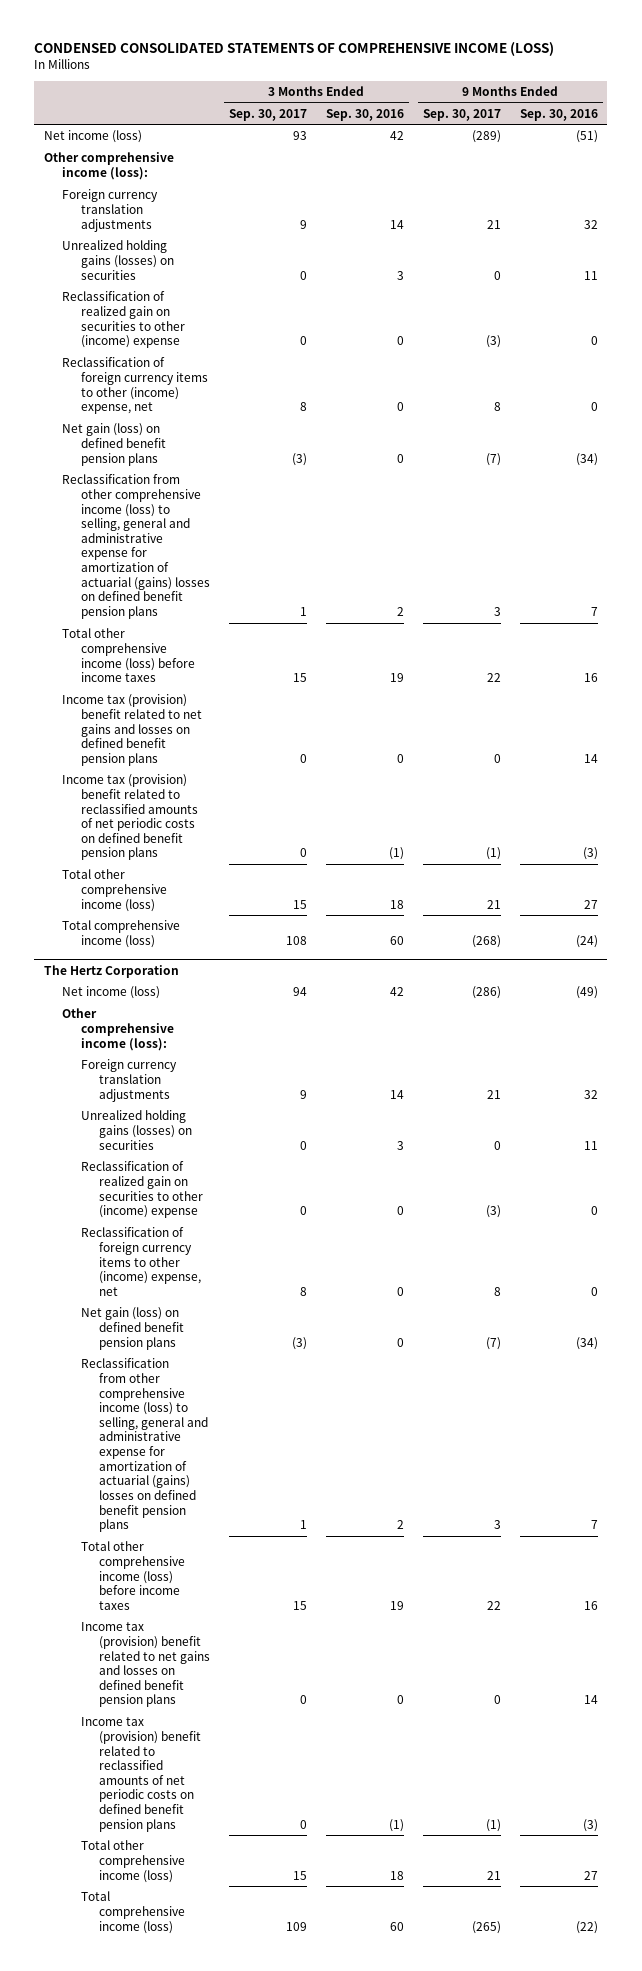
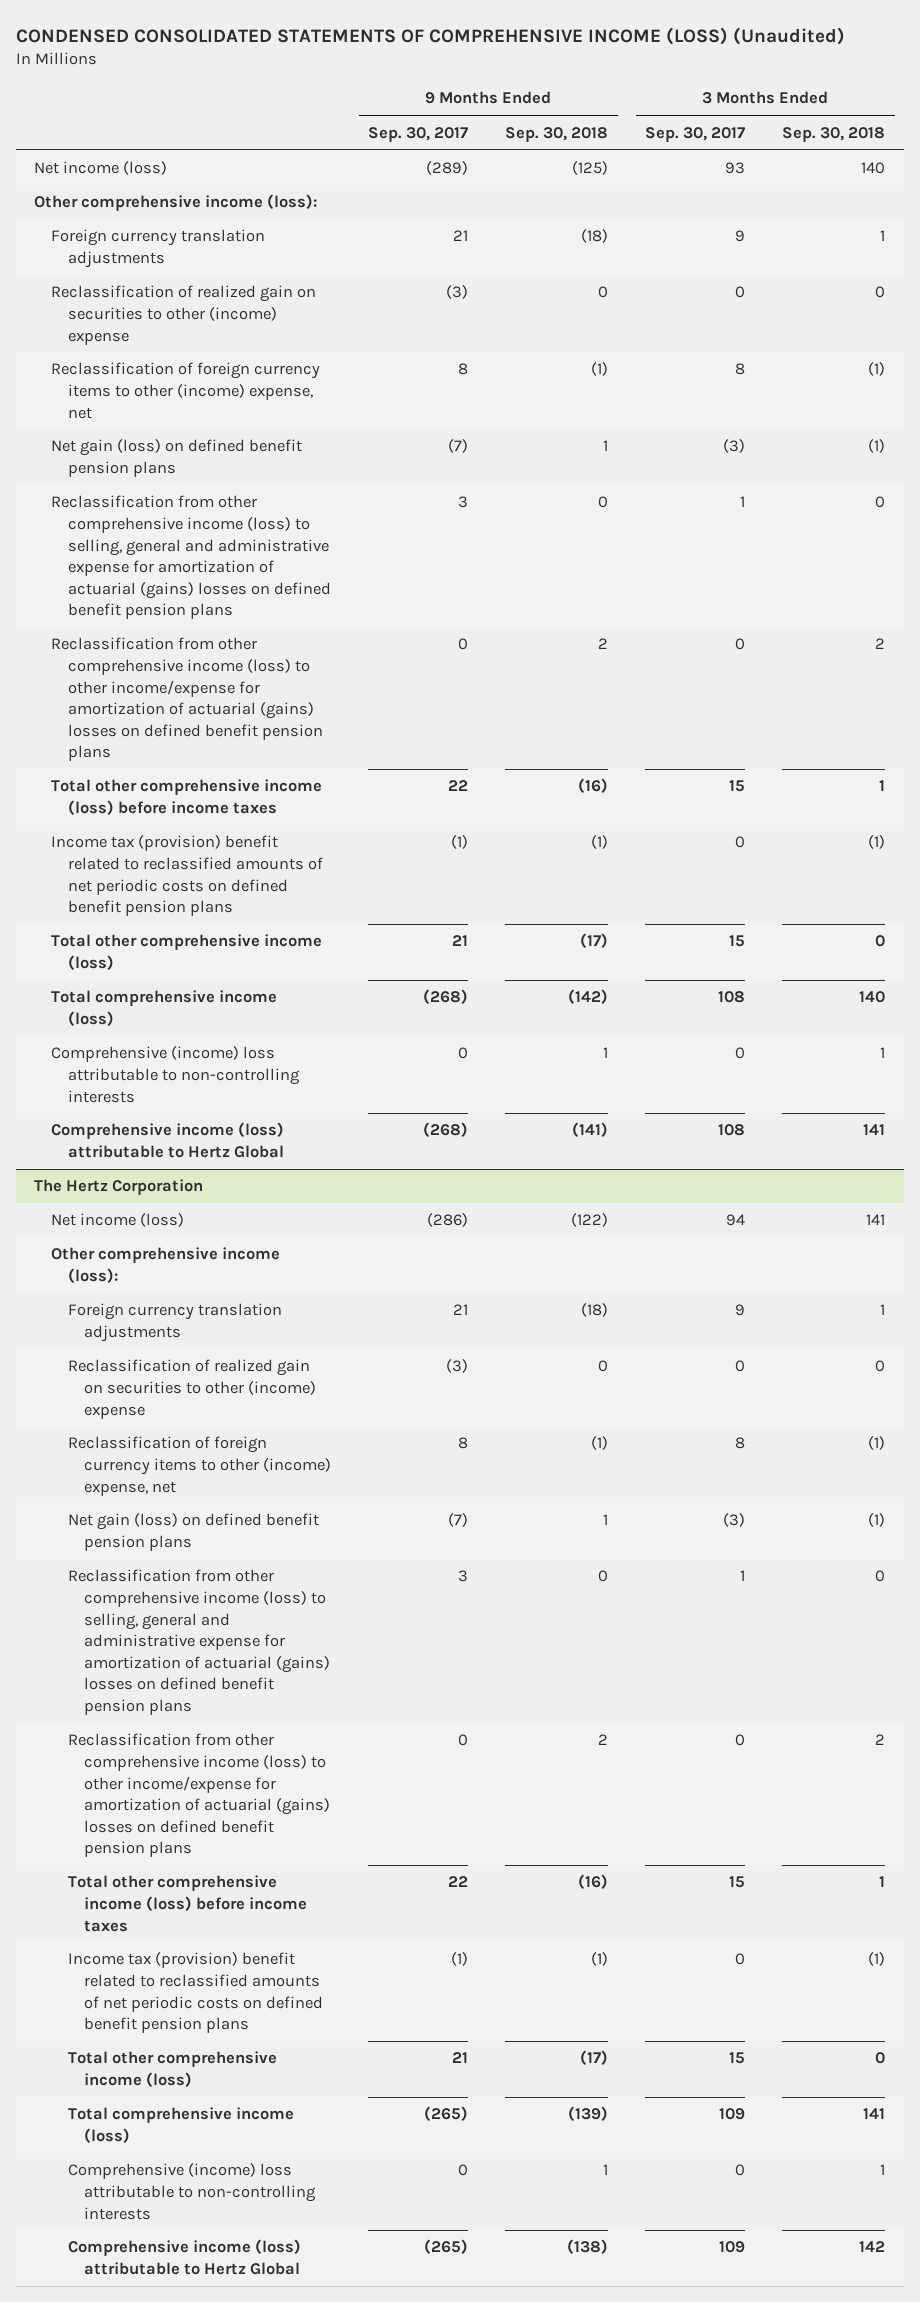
- CONDENSED CONSOLIDATED STATEMENTS OF COMPREHENSIVE INCOME (LOSS)
+ CONDENSED CONSOLIDATED STATEMENTS OF COMPREHENSIVE INCOME (LOSS) (Unaudited)
- | 3 Months Ended Sep. 30, 2017 | 3 Months Ended Sep. 30, 2016 | 9 Months Ended Sep. 30, 2017 | 9 Months Ended Sep. 30, 2016
+ | 9 Months Ended Sep. 30, 2017 | 9 Months Ended Sep. 30, 2018 | 3 Months Ended Sep. 30, 2017 | 3 Months Ended Sep. 30, 2018
- Unrealized holding gains (losses) on securities | 0 | 3 | 0 | 11
+ Reclassification from other comprehensive income (loss) to other income/expense for amortization of actuarial (gains) losses on defined benefit pension plans | 0 | 2 | 0 | 2
- Income tax (provision) benefit related to net gains and losses on defined benefit pension plans | 0 | 0 | 0 | 14
+ Comprehensive (income) loss attributable to non-controlling interests | 0 | 1 | 0 | 1
+ Comprehensive income (loss) attributable to Hertz Global | (268) | (141) | 108 | 141
@ The Hertz Corporation
- Unrealized holding gains (losses) on securities | 0 | 3 | 0 | 11
+ Reclassification from other comprehensive income (loss) to other income/expense for amortization of actuarial (gains) losses on defined benefit pension plans | 0 | 2 | 0 | 2
- Income tax (provision) benefit related to net gains and losses on defined benefit pension plans | 0 | 0 | 0 | 14
+ Comprehensive (income) loss attributable to non-controlling interests | 0 | 1 | 0 | 1
+ Comprehensive income (loss) attributable to Hertz Global | (265) | (138) | 109 | 142

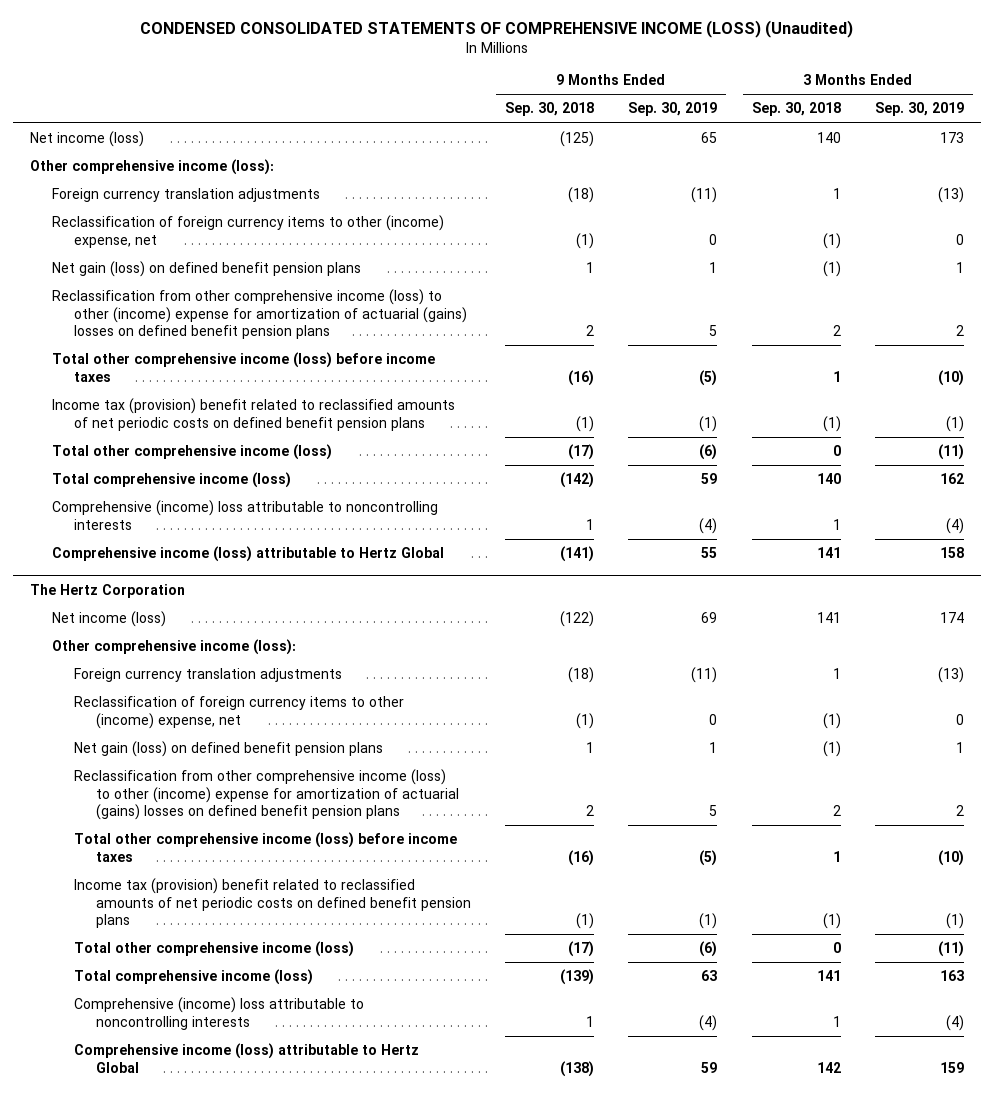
- | 9 Months Ended Sep. 30, 2017 | 9 Months Ended Sep. 30, 2018 | 3 Months Ended Sep. 30, 2017 | 3 Months Ended Sep. 30, 2018
+ | 9 Months Ended Sep. 30, 2018 | 9 Months Ended Sep. 30, 2019 | 3 Months Ended Sep. 30, 2018 | 3 Months Ended Sep. 30, 2019
- Reclassification of realized gain on securities to other (income) expense | (3) | 0 | 0 | 0
- Reclassification from other comprehensive income (loss) to selling, general and administrative expense for amortization of actuarial (gains) losses on defined benefit pension plans | 3 | 0 | 1 | 0
- Reclassification from other comprehensive income (loss) to other income/expense for amortization of actuarial (gains) losses on defined benefit pension plans | 0 | 2 | 0 | 2
+ Reclassification from other comprehensive income (loss) to other (income) expense for amortization of actuarial (gains) losses on defined benefit pension plans | 2 | 5 | 2 | 2
- Comprehensive (income) loss attributable to non-controlling interests | 0 | 1 | 0 | 1
+ Comprehensive (income) loss attributable to noncontrolling interests | 1 | (4) | 1 | (4)
@ The Hertz Corporation
- Reclassification of realized gain on securities to other (income) expense | (3) | 0 | 0 | 0
- Reclassification from other comprehensive income (loss) to selling, general and administrative expense for amortization of actuarial (gains) losses on defined benefit pension plans | 3 | 0 | 1 | 0
- Reclassification from other comprehensive income (loss) to other income/expense for amortization of actuarial (gains) losses on defined benefit pension plans | 0 | 2 | 0 | 2
+ Reclassification from other comprehensive income (loss) to other (income) expense for amortization of actuarial (gains) losses on defined benefit pension plans | 2 | 5 | 2 | 2
- Comprehensive (income) loss attributable to non-controlling interests | 0 | 1 | 0 | 1
+ Comprehensive (income) loss attributable to noncontrolling interests | 1 | (4) | 1 | (4)

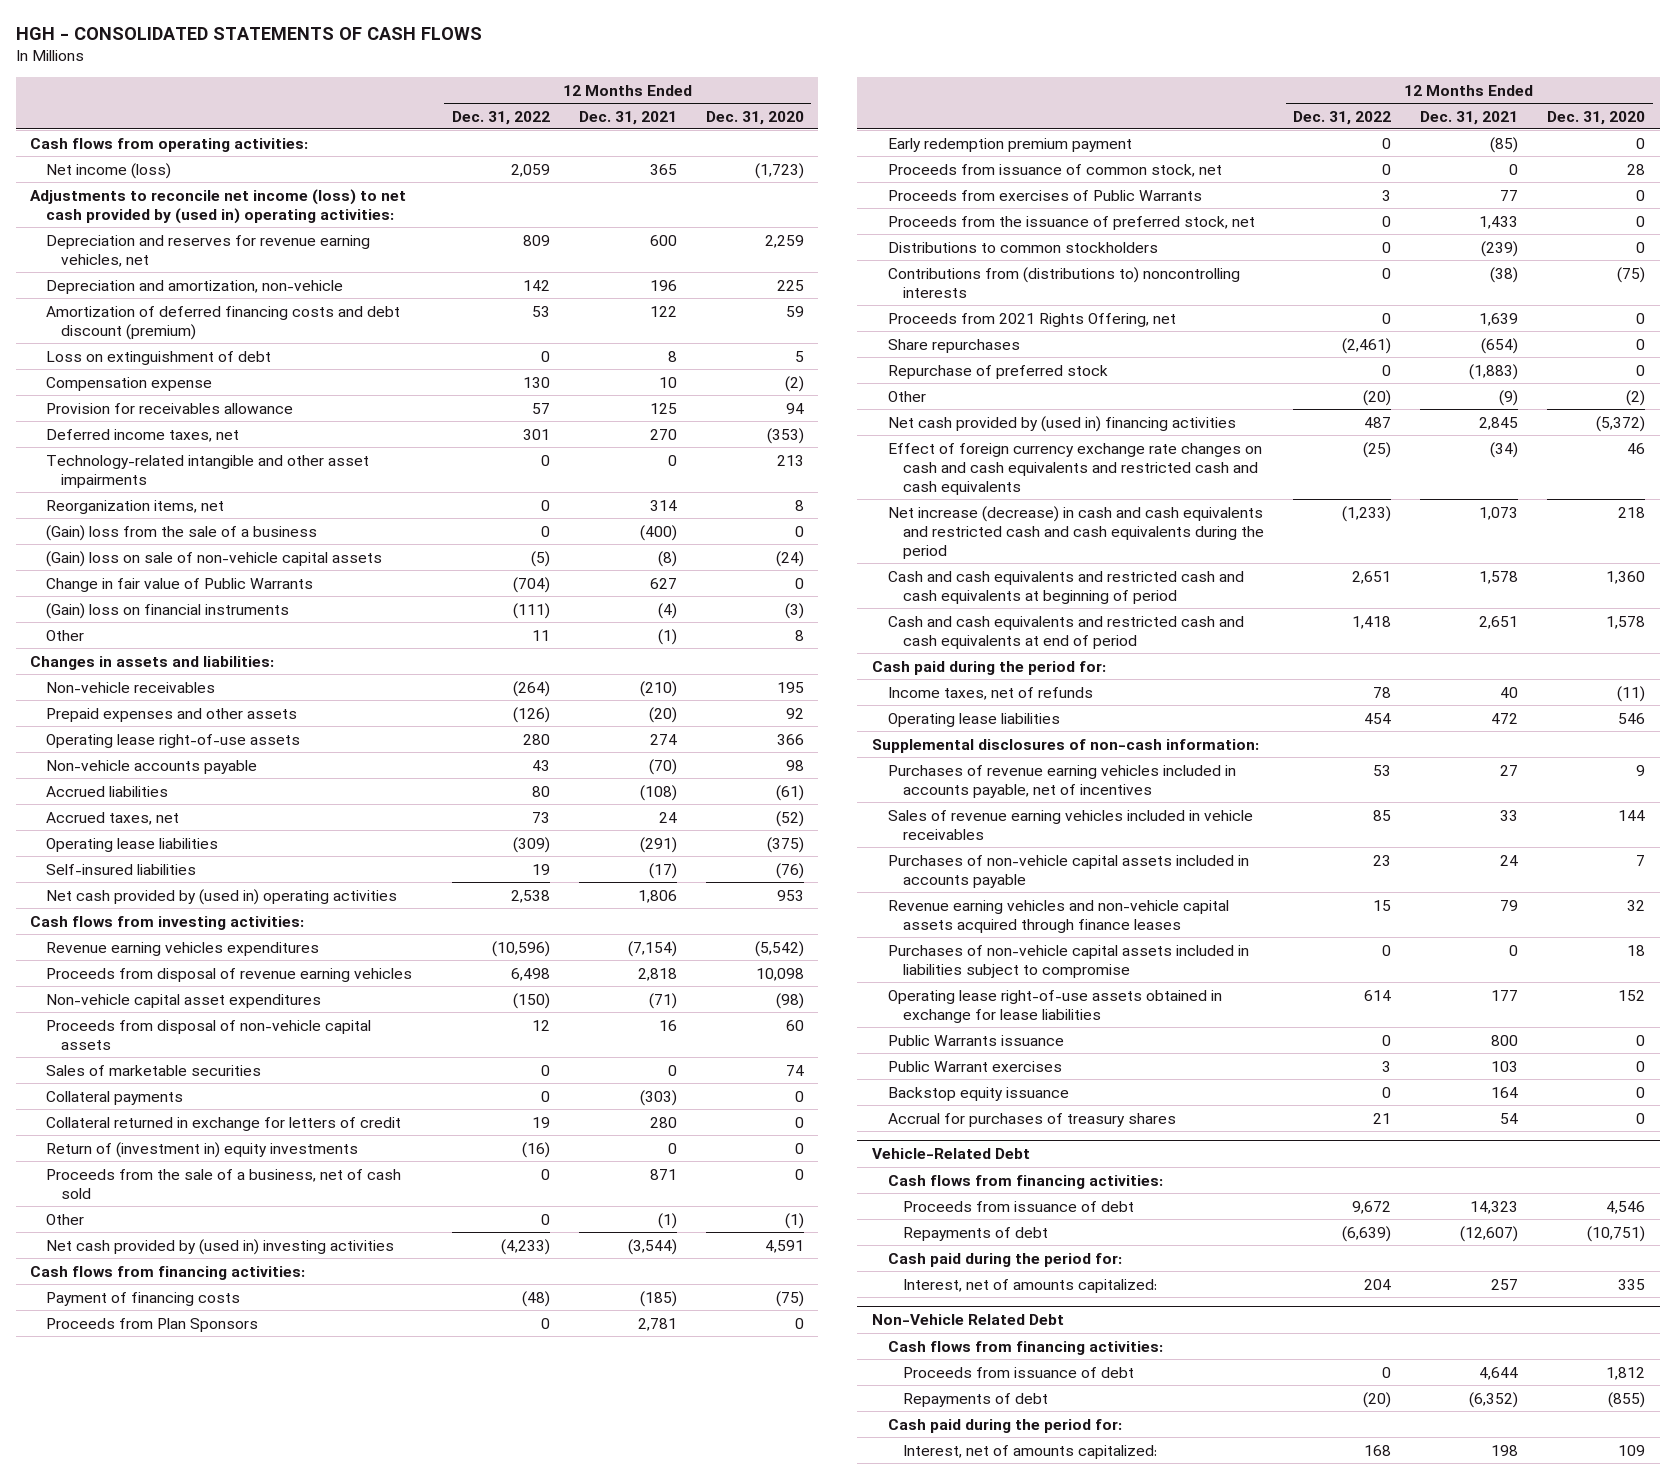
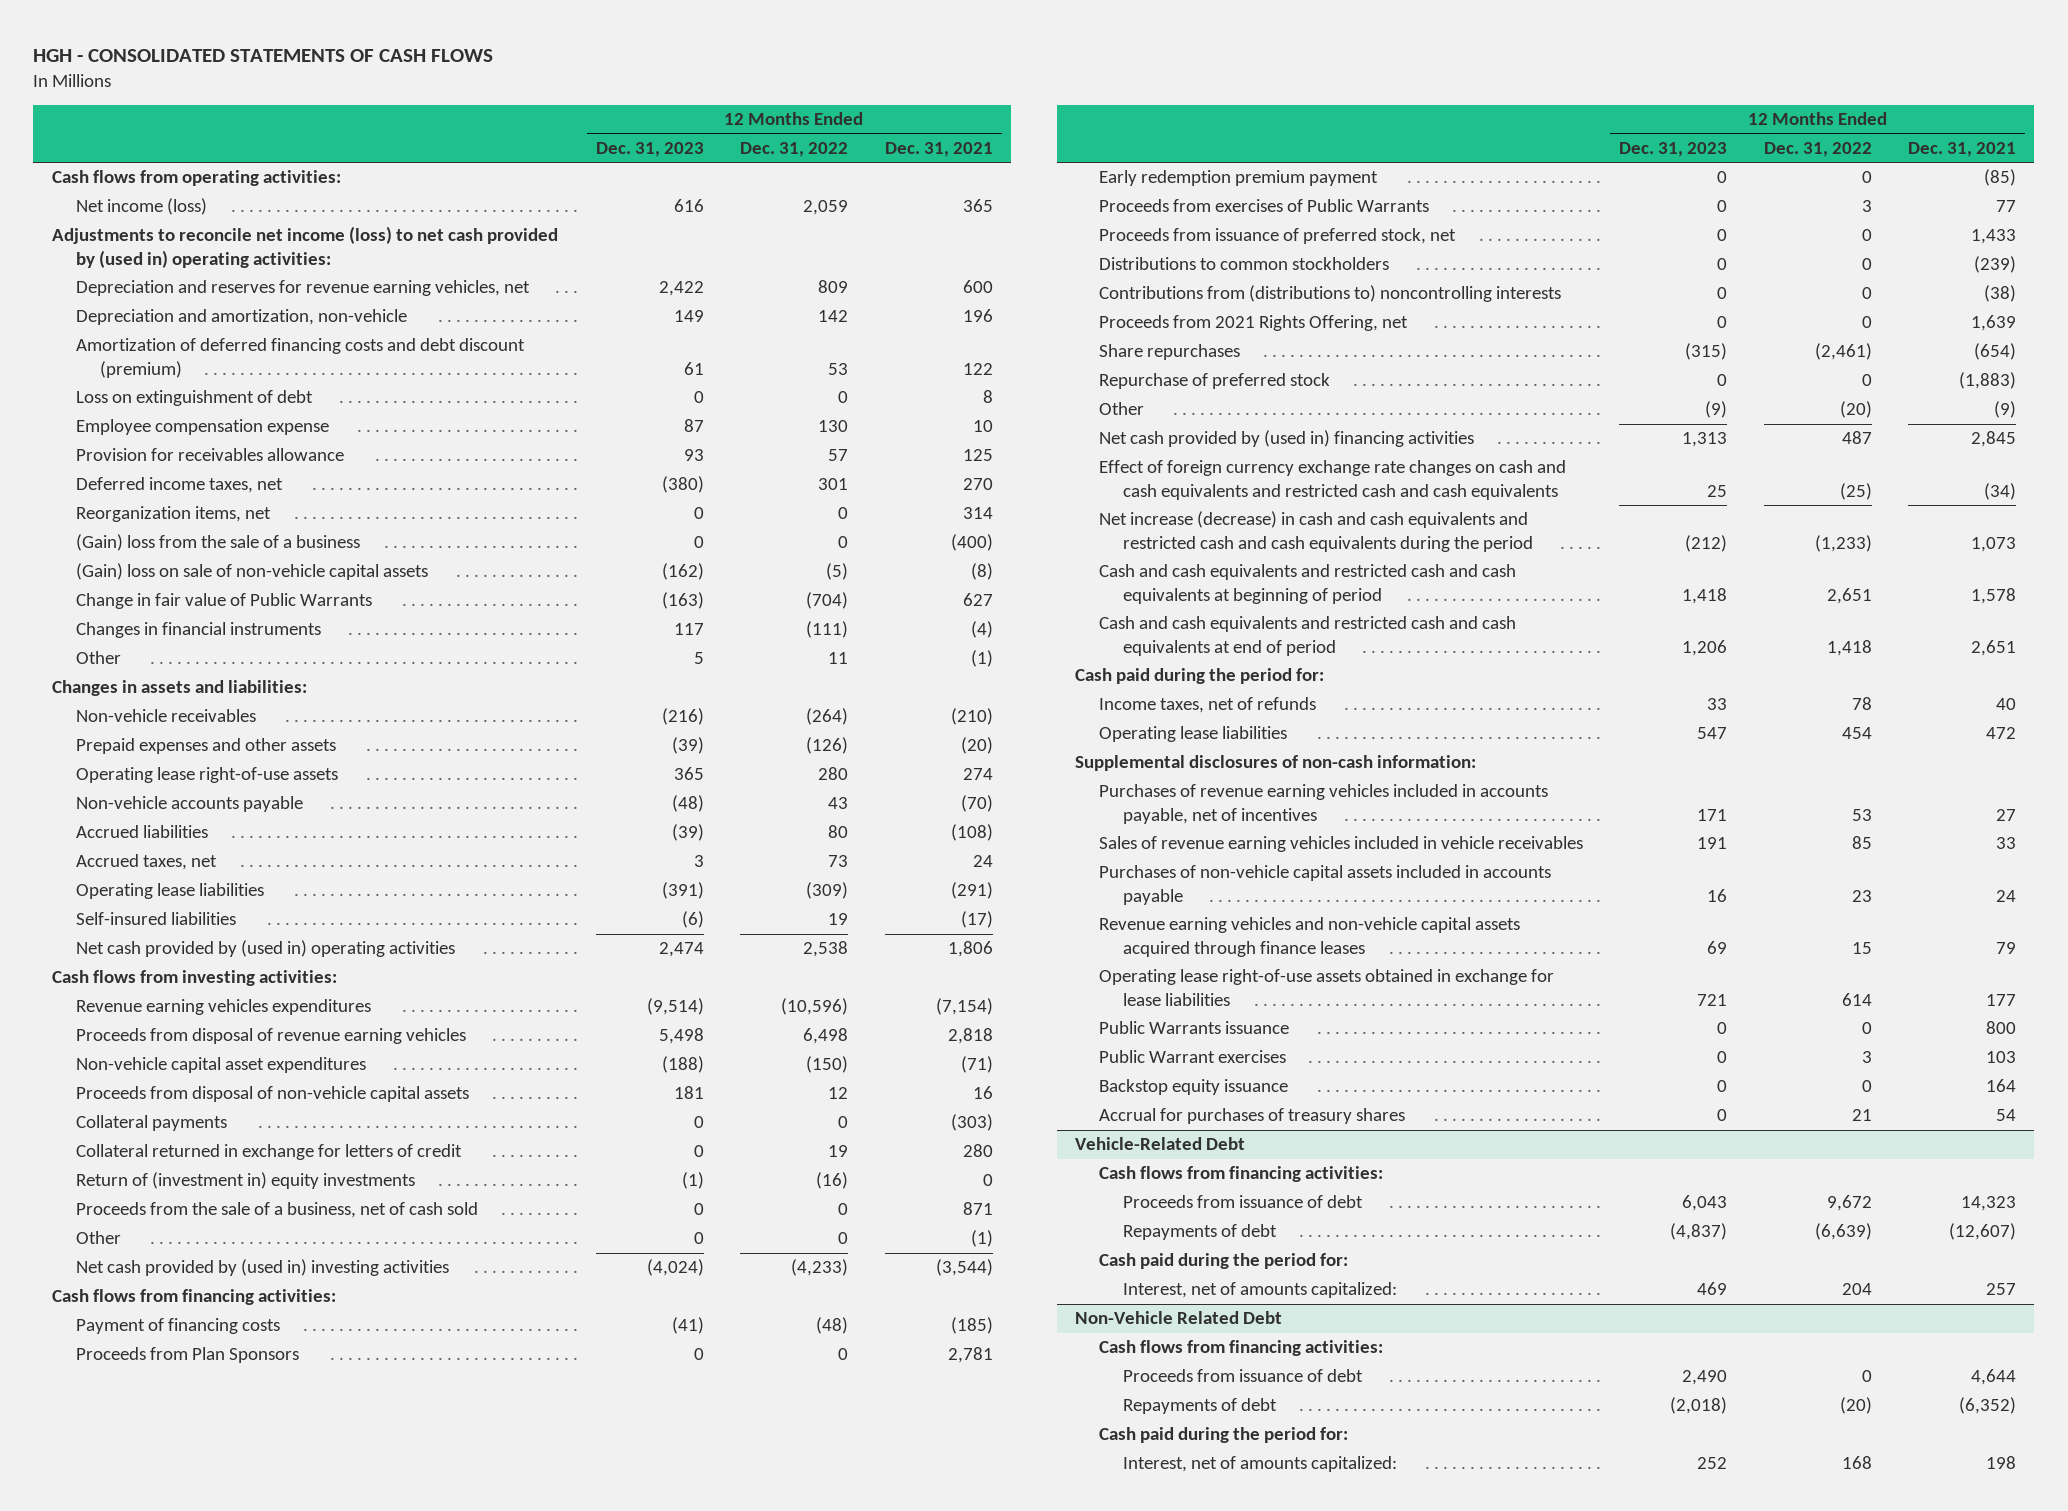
- | 12 Months Ended Dec. 31, 2022 | 12 Months Ended Dec. 31, 2021 | 12 Months Ended Dec. 31, 2020
+ | 12 Months Ended Dec. 31, 2023 | 12 Months Ended Dec. 31, 2022 | 12 Months Ended Dec. 31, 2021
- Compensation expense | 130 | 10 | (2)
+ Employee compensation expense | 87 | 130 | 10
- Technology-related intangible and other asset impairments | 0 | 0 | 213
- (Gain) loss on financial instruments | (111) | (4) | (3)
+ Changes in financial instruments | 117 | (111) | (4)
- Sales of marketable securities | 0 | 0 | 74
- Proceeds from issuance of common stock, net | 0 | 0 | 28
- Proceeds from the issuance of preferred stock, net | 0 | 1,433 | 0
+ Proceeds from issuance of preferred stock, net | 0 | 0 | 1,433
- Purchases of non-vehicle capital assets included in liabilities subject to compromise | 0 | 0 | 18

